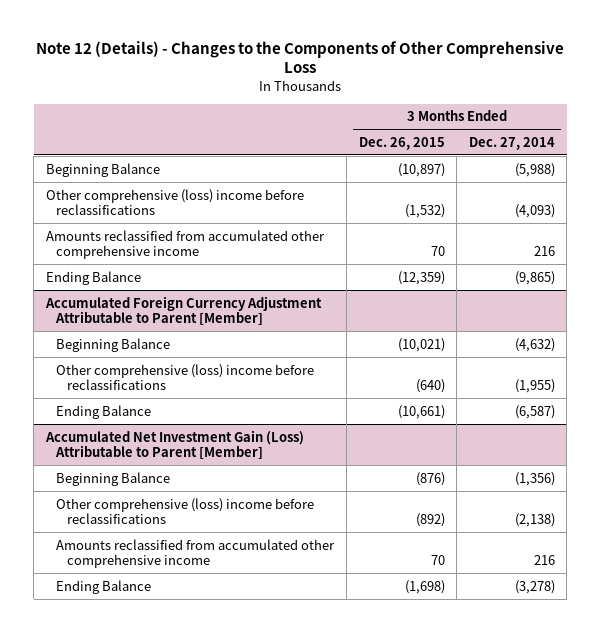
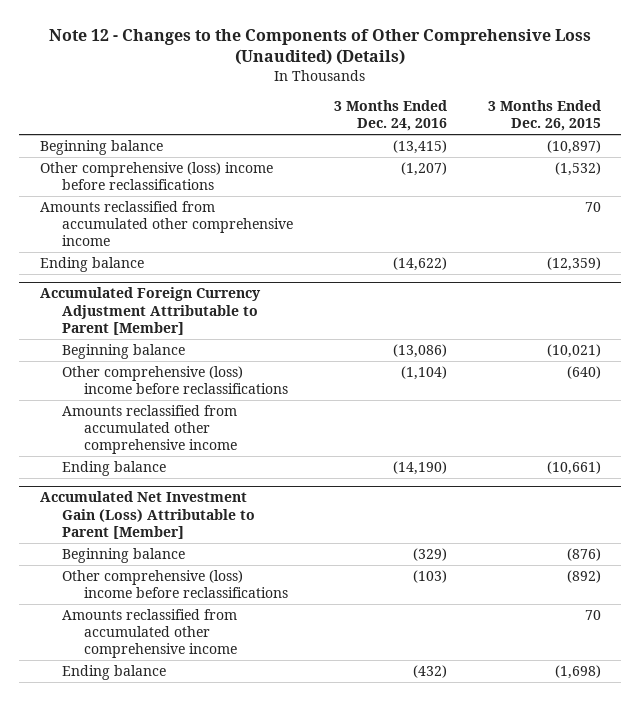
- Note 12 (Details) - Changes to the Components of Other Comprehensive Loss
+ Note 12 - Changes to the Components of Other Comprehensive Loss (Unaudited) (Details)
- | 3 Months Ended Dec. 26, 2015 | 3 Months Ended Dec. 27, 2014
+ | 3 Months Ended Dec. 24, 2016 | 3 Months Ended Dec. 26, 2015
- Beginning Balance | (10,897) | (5,988)
+ Beginning balance | (13,415) | (10,897)
- Ending Balance | (12,359) | (9,865)
+ Ending balance | (14,622) | (12,359)
@ Accumulated Foreign Currency Adjustment Attributable to Parent [Member]
- Beginning Balance | (10,021) | (4,632)
+ Beginning balance | (13,086) | (10,021)
- Ending Balance | (10,661) | (6,587)
+ Amounts reclassified from accumulated other comprehensive income
+ Ending balance | (14,190) | (10,661)
@ Accumulated Net Investment Gain (Loss) Attributable to Parent [Member]
- Beginning Balance | (876) | (1,356)
+ Beginning balance | (329) | (876)
- Ending Balance | (1,698) | (3,278)
+ Ending balance | (432) | (1,698)

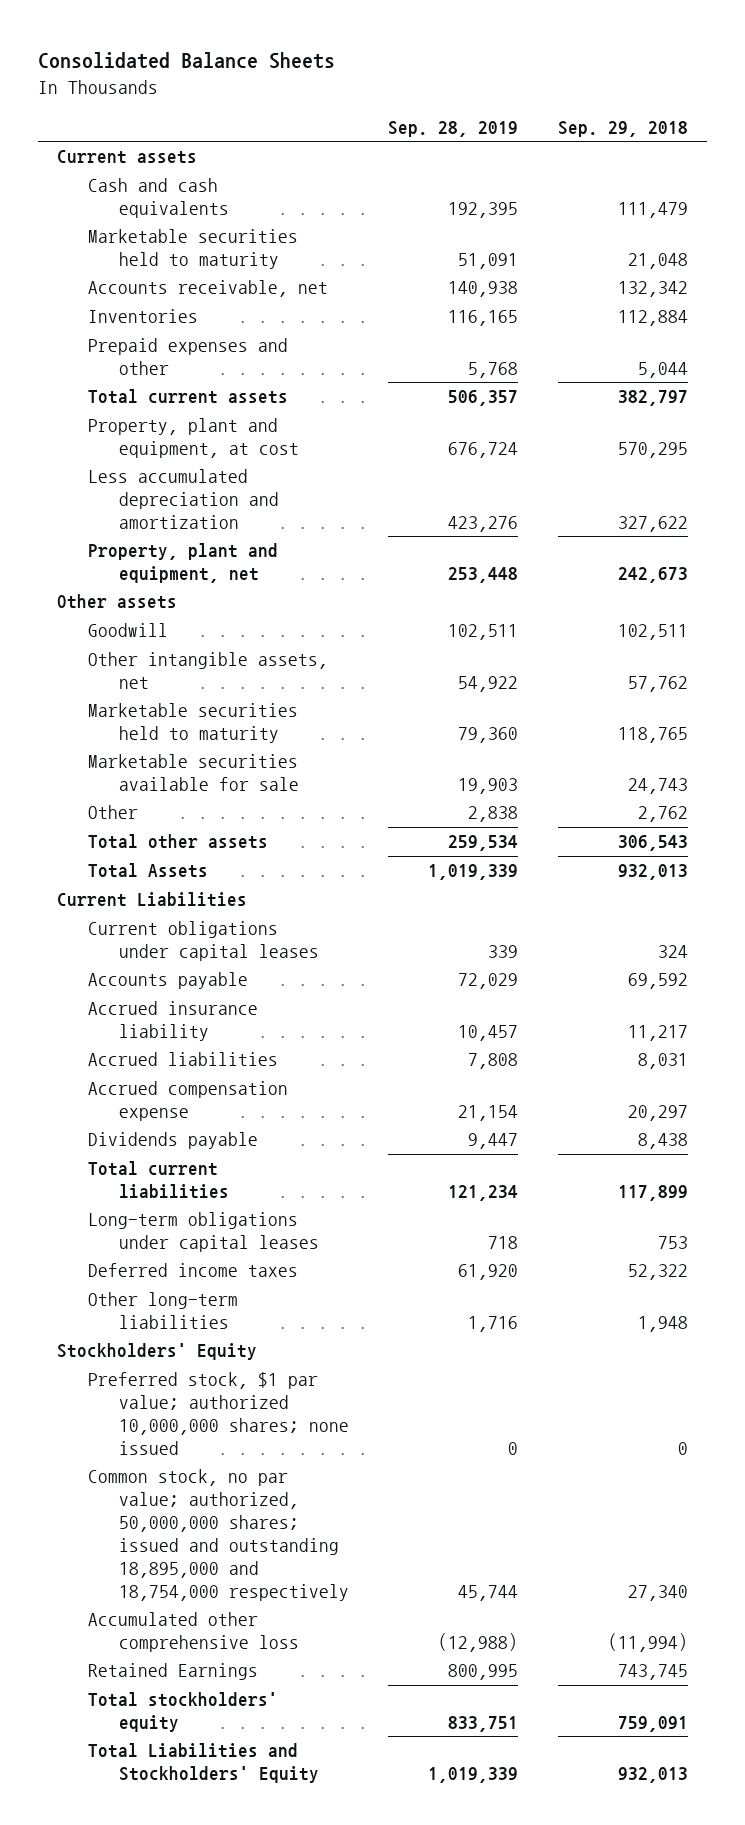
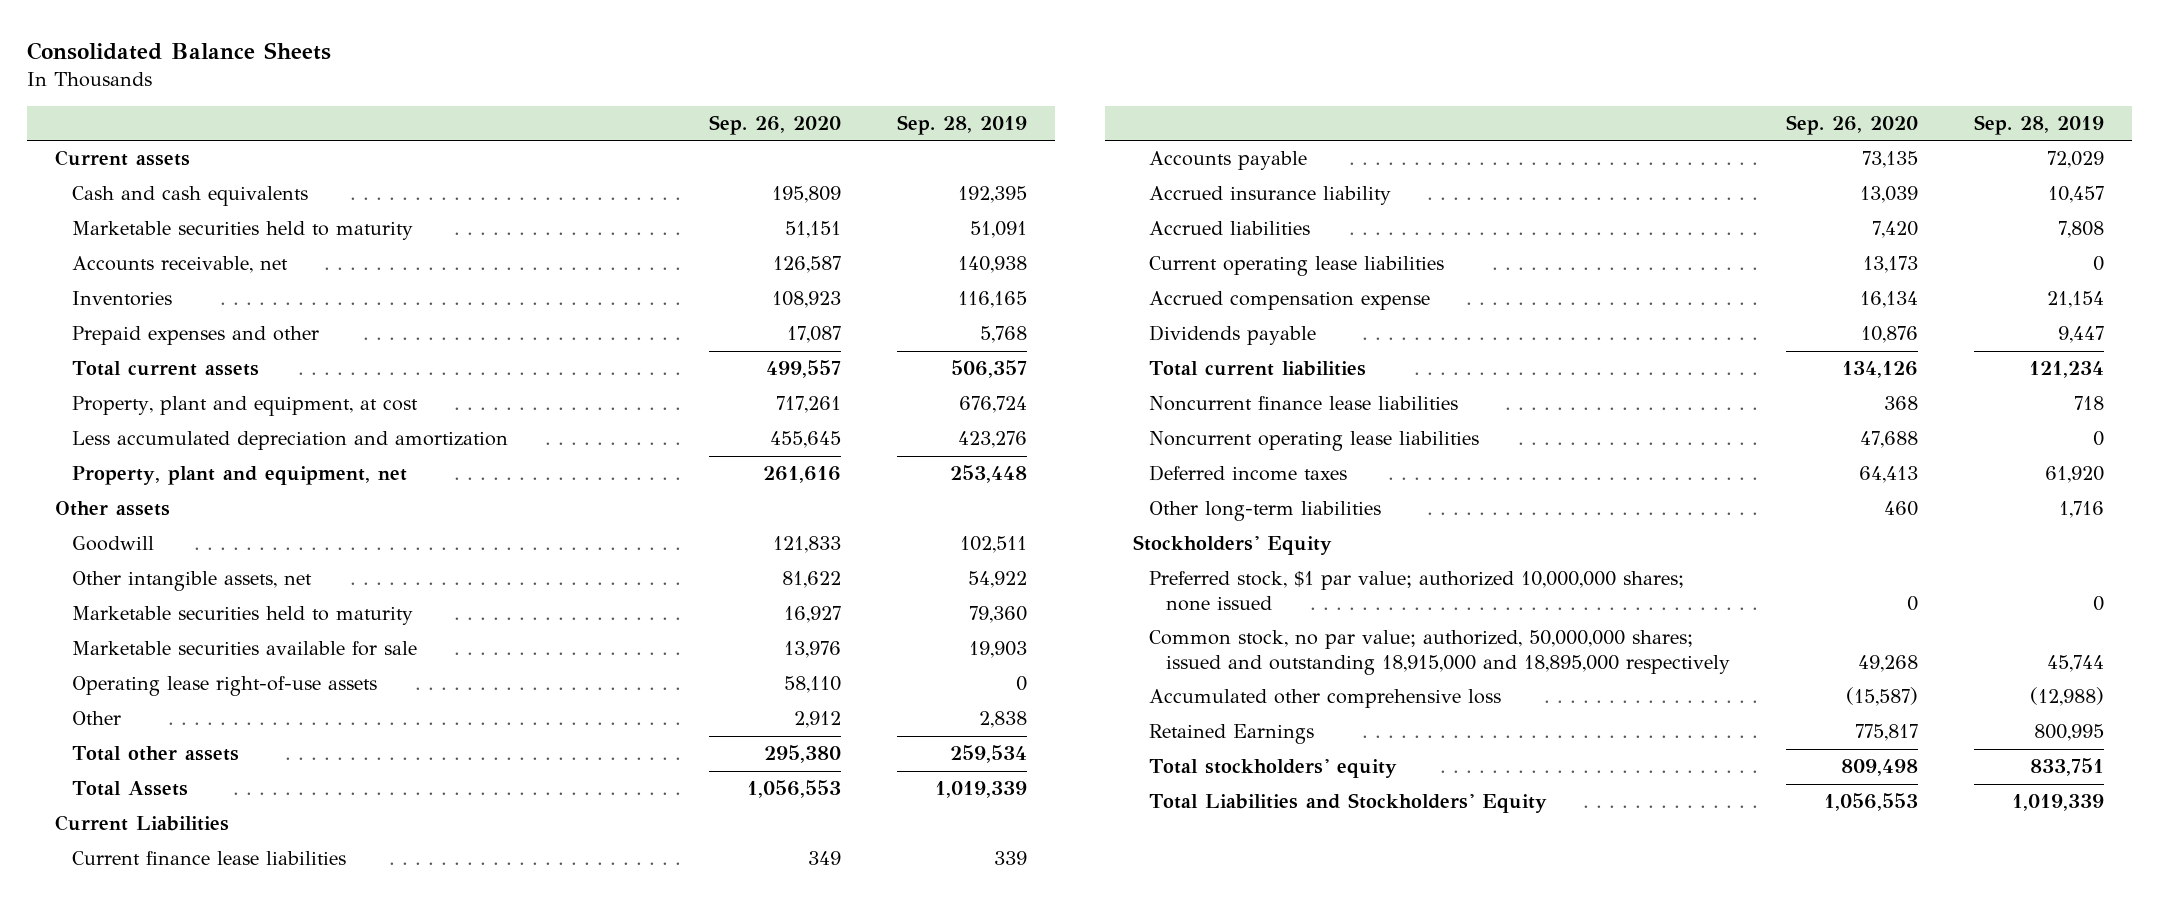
- | Sep. 28, 2019 | Sep. 29, 2018
+ | Sep. 26, 2020 | Sep. 28, 2019
+ Operating lease right-of-use assets | 58,110 | 0
- Current obligations under capital leases | 339 | 324
+ Current finance lease liabilities | 349 | 339
+ Current operating lease liabilities | 13,173 | 0
- Long-term obligations under capital leases | 718 | 753
+ Noncurrent finance lease liabilities | 368 | 718
+ Noncurrent operating lease liabilities | 47,688 | 0
- Common stock, no par value; authorized, 50,000,000 shares; issued and outstanding 18,895,000 and 18,754,000 respectively | 45,744 | 27,340
+ Common stock, no par value; authorized, 50,000,000 shares; issued and outstanding 18,915,000 and 18,895,000 respectively | 49,268 | 45,744

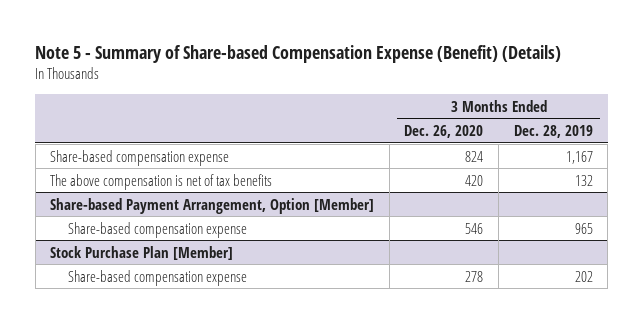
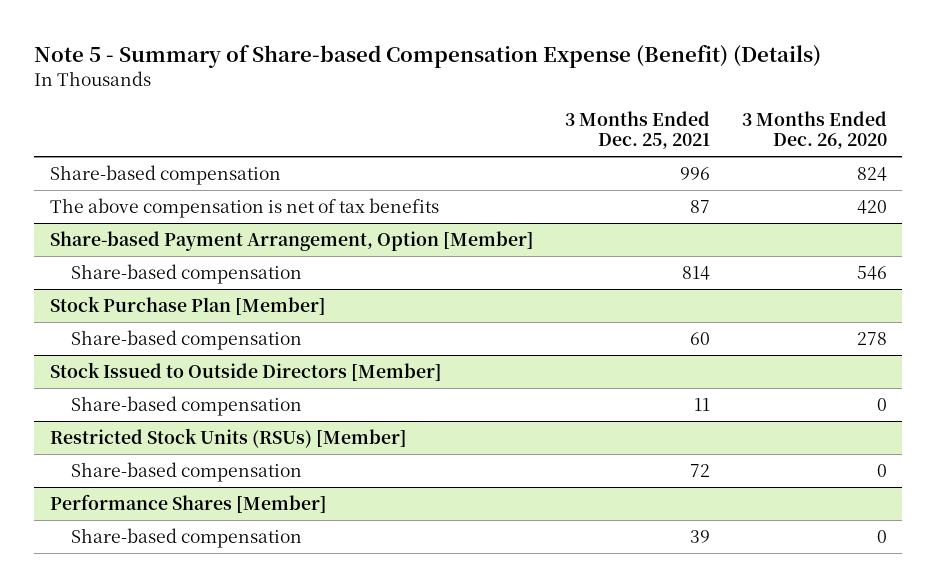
- | 3 Months Ended Dec. 26, 2020 | 3 Months Ended Dec. 28, 2019
+ | 3 Months Ended Dec. 25, 2021 | 3 Months Ended Dec. 26, 2020
- Share-based compensation expense | 824 | 1,167
+ Share-based compensation | 996 | 824
@ Share-based Payment Arrangement, Option [Member]
- Share-based compensation expense | 546 | 965
+ Share-based compensation | 814 | 546
@ Stock Purchase Plan [Member]
- Share-based compensation expense | 278 | 202
+ Share-based compensation | 60 | 278
+ Stock Issued to Outside Directors [Member]
+ Share-based compensation | 11 | 0
+ Restricted Stock Units (RSUs) [Member]
+ Share-based compensation | 72 | 0
+ Performance Shares [Member]
+ Share-based compensation | 39 | 0

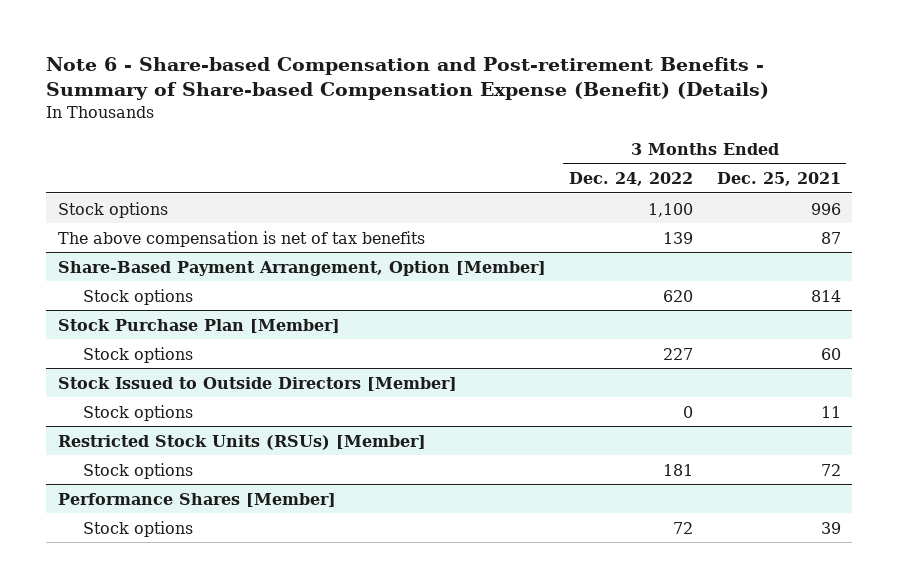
- Note 5 - Summary of Share-based Compensation Expense (Benefit) (Details)
+ Note 6 - Share-based Compensation and Post-retirement Benefits - Summary of Share-based Compensation Expense (Benefit) (Details)
- | 3 Months Ended Dec. 25, 2021 | 3 Months Ended Dec. 26, 2020
+ | 3 Months Ended Dec. 24, 2022 | 3 Months Ended Dec. 25, 2021
- Share-based compensation | 996 | 824
+ Stock options | 1,100 | 996
- Share-based Payment Arrangement, Option [Member]
- Share-based compensation | 814 | 546
+ Share-Based Payment Arrangement, Option [Member]
+ Stock options | 620 | 814
@ Stock Purchase Plan [Member]
- Share-based compensation | 60 | 278
+ Stock options | 227 | 60
@ Stock Issued to Outside Directors [Member]
- Share-based compensation | 11 | 0
+ Stock options | 0 | 11
@ Restricted Stock Units (RSUs) [Member]
- Share-based compensation | 72 | 0
+ Stock options | 181 | 72
@ Performance Shares [Member]
- Share-based compensation | 39 | 0
+ Stock options | 72 | 39

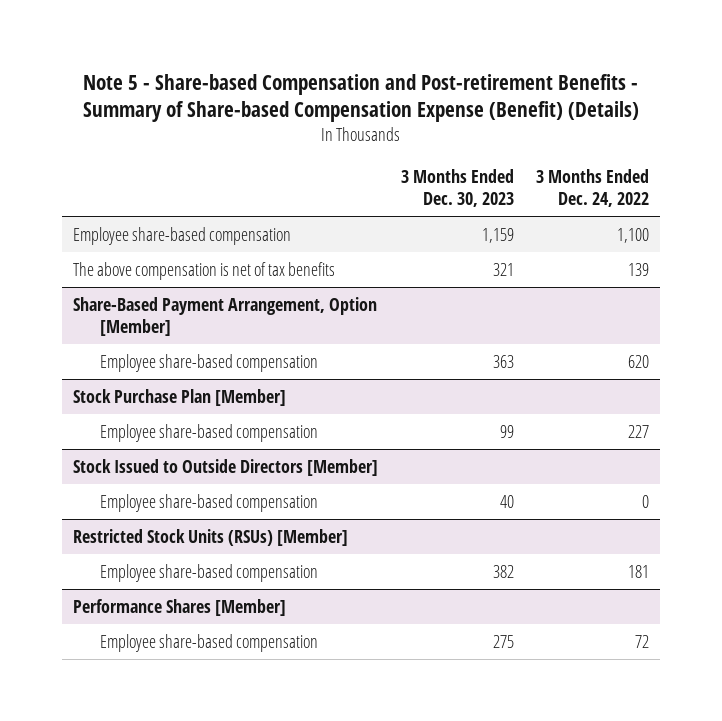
- Note 6 - Share-based Compensation and Post-retirement Benefits - Summary of Share-based Compensation Expense (Benefit) (Details)
+ Note 5 - Share-based Compensation and Post-retirement Benefits - Summary of Share-based Compensation Expense (Benefit) (Details)
- | 3 Months Ended Dec. 24, 2022 | 3 Months Ended Dec. 25, 2021
+ | 3 Months Ended Dec. 30, 2023 | 3 Months Ended Dec. 24, 2022
- Stock options | 1,100 | 996
+ Employee share-based compensation | 1,159 | 1,100
@ Share-Based Payment Arrangement, Option [Member]
- Stock options | 620 | 814
+ Employee share-based compensation | 363 | 620
@ Stock Purchase Plan [Member]
- Stock options | 227 | 60
+ Employee share-based compensation | 99 | 227
@ Stock Issued to Outside Directors [Member]
- Stock options | 0 | 11
+ Employee share-based compensation | 40 | 0
@ Restricted Stock Units (RSUs) [Member]
- Stock options | 181 | 72
+ Employee share-based compensation | 382 | 181
@ Performance Shares [Member]
- Stock options | 72 | 39
+ Employee share-based compensation | 275 | 72

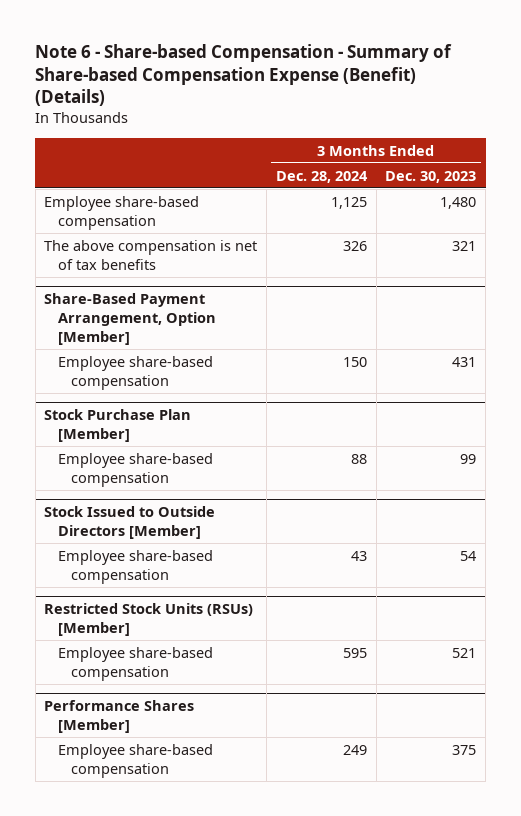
- Note 5 - Share-based Compensation and Post-retirement Benefits - Summary of Share-based Compensation Expense (Benefit) (Details)
+ Note 6 - Share-based Compensation - Summary of Share-based Compensation Expense (Benefit) (Details)
- | 3 Months Ended Dec. 30, 2023 | 3 Months Ended Dec. 24, 2022
+ | 3 Months Ended Dec. 28, 2024 | 3 Months Ended Dec. 30, 2023
- Employee share-based compensation | 1,159 | 1,100
+ Employee share-based compensation | 1,125 | 1,480
@ Share-Based Payment Arrangement, Option [Member]
- Employee share-based compensation | 363 | 620
+ Employee share-based compensation | 150 | 431
@ Stock Issued to Outside Directors [Member]
- Employee share-based compensation | 40 | 0
+ Employee share-based compensation | 43 | 54
@ Restricted Stock Units (RSUs) [Member]
- Employee share-based compensation | 382 | 181
+ Employee share-based compensation | 595 | 521
@ Performance Shares [Member]
- Employee share-based compensation | 275 | 72
+ Employee share-based compensation | 249 | 375

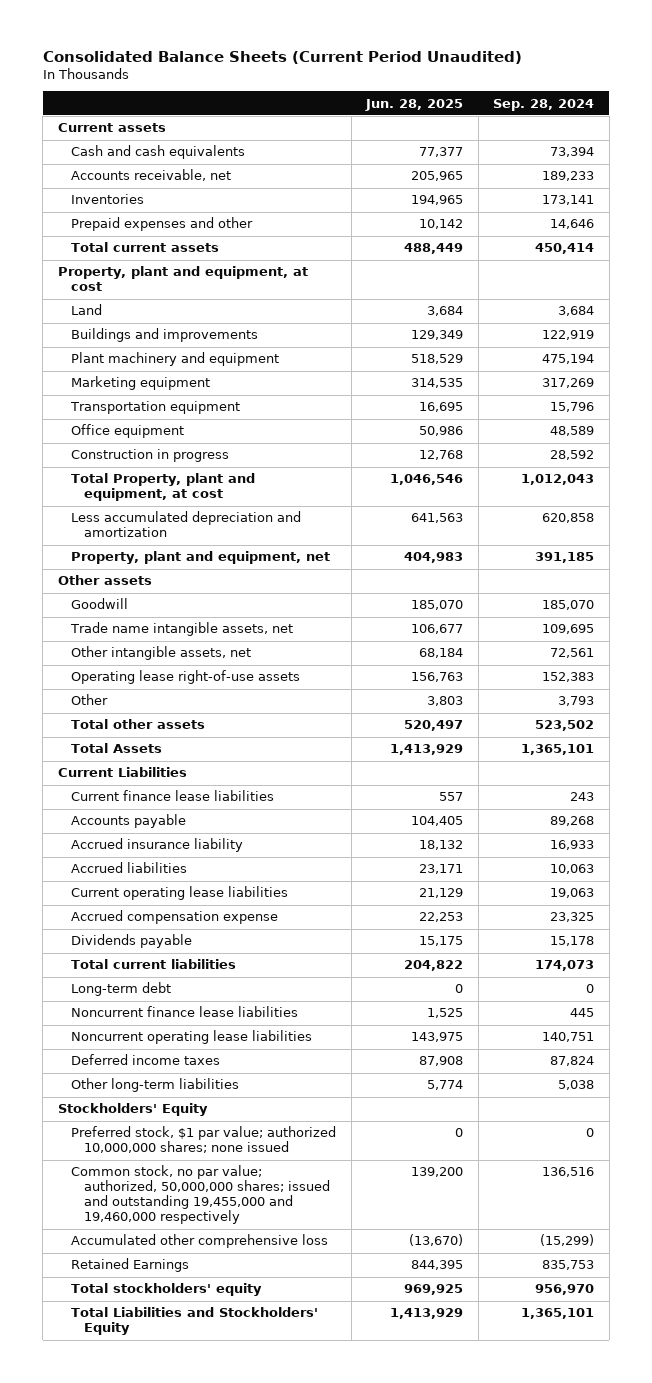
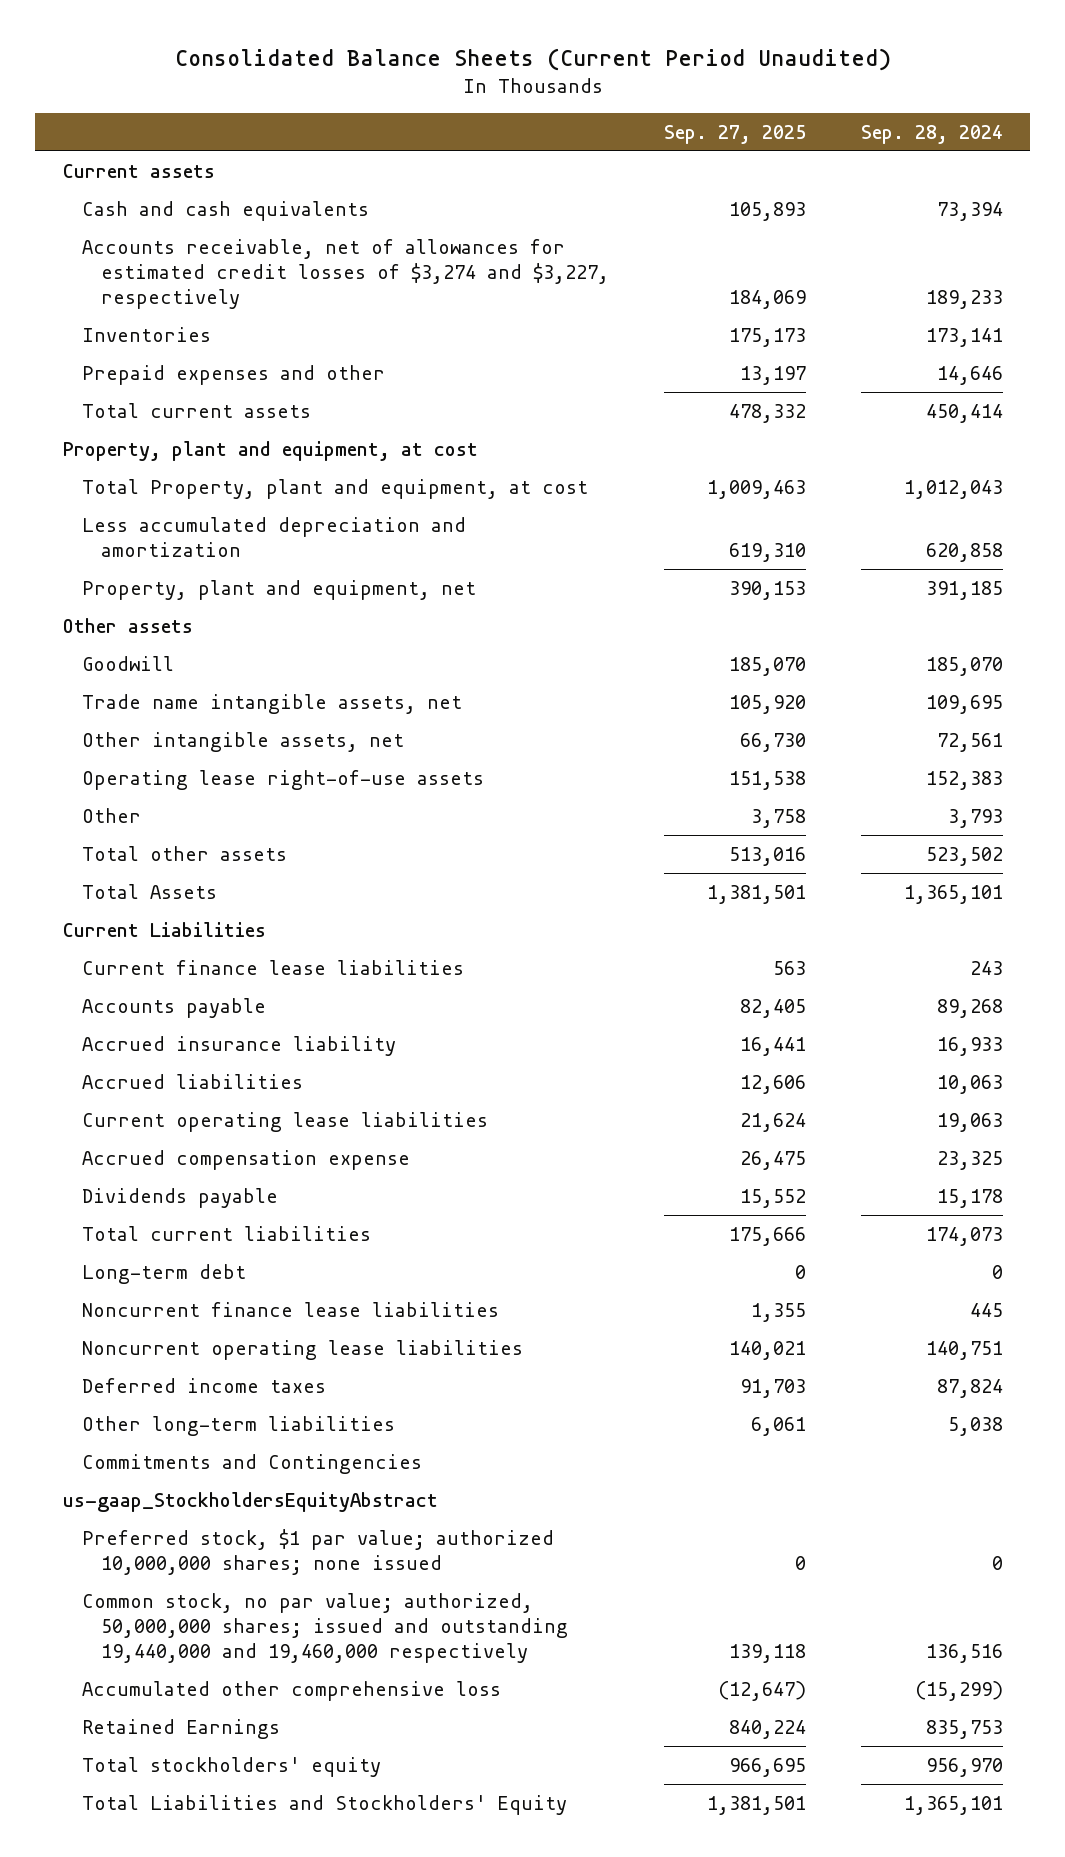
- | Jun. 28, 2025 | Sep. 28, 2024
+ | Sep. 27, 2025 | Sep. 28, 2024
- Accounts receivable, net | 205,965 | 189,233
+ Accounts receivable, net of allowances for estimated credit losses of $3,274 and $3,227, respectively | 184,069 | 189,233
- Land | 3,684 | 3,684
- Buildings and improvements | 129,349 | 122,919
- Plant machinery and equipment | 518,529 | 475,194
- Marketing equipment | 314,535 | 317,269
- Transportation equipment | 16,695 | 15,796
- Office equipment | 50,986 | 48,589
- Construction in progress | 12,768 | 28,592
- Stockholders' Equity
+ Commitments and Contingencies
+ us-gaap_StockholdersEquityAbstract
- Common stock, no par value; authorized, 50,000,000 shares; issued and outstanding 19,455,000 and 19,460,000 respectively | 139,200 | 136,516
+ Common stock, no par value; authorized, 50,000,000 shares; issued and outstanding 19,440,000 and 19,460,000 respectively | 139,118 | 136,516

